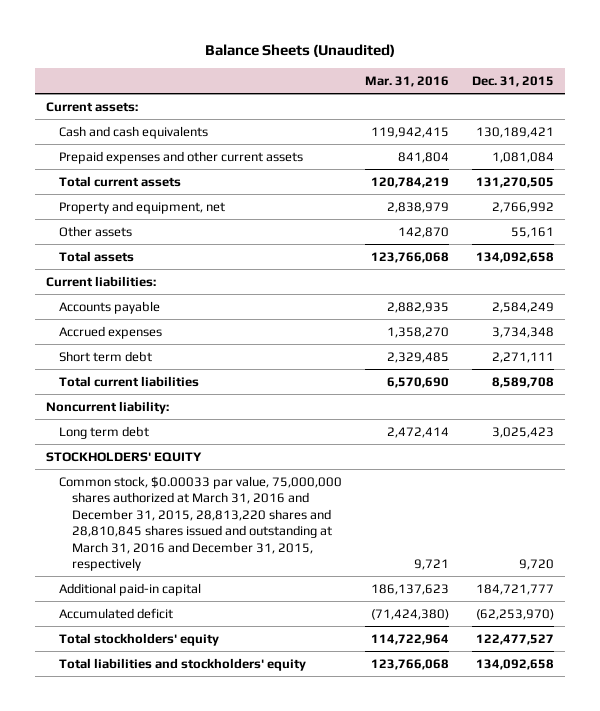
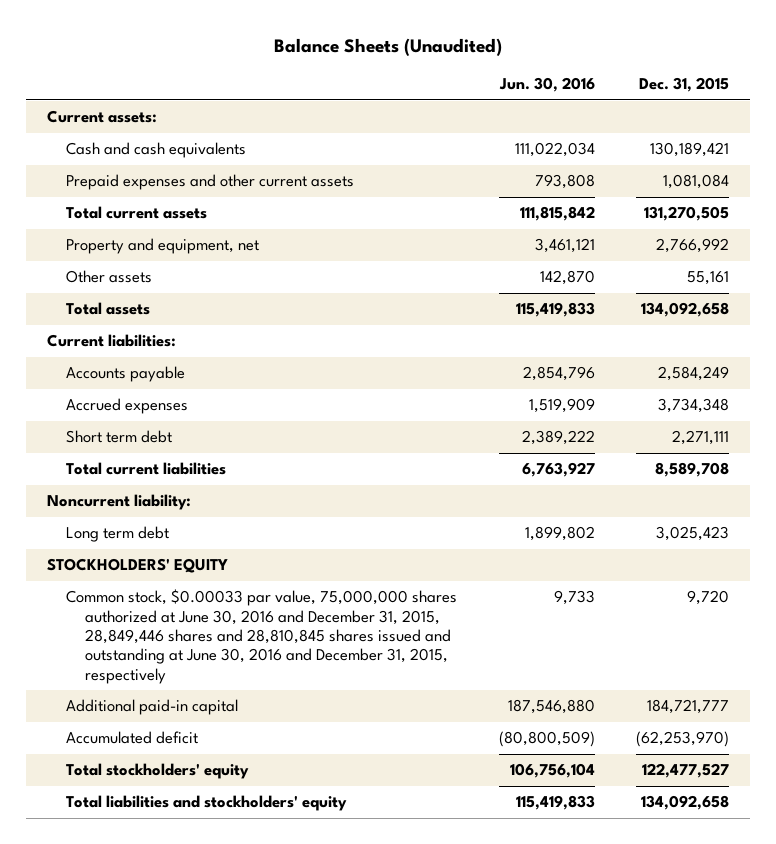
- | Mar. 31, 2016 | Dec. 31, 2015
+ | Jun. 30, 2016 | Dec. 31, 2015
- Common stock, $0.00033 par value, 75,000,000 shares authorized at March 31, 2016 and December 31, 2015, 28,813,220 shares and 28,810,845 shares issued and outstanding at March 31, 2016 and December 31, 2015, respectively | 9,721 | 9,720
+ Common stock, $0.00033 par value, 75,000,000 shares authorized at June 30, 2016 and December 31, 2015, 28,849,446 shares and 28,810,845 shares issued and outstanding at June 30, 2016 and December 31, 2015, respectively | 9,733 | 9,720

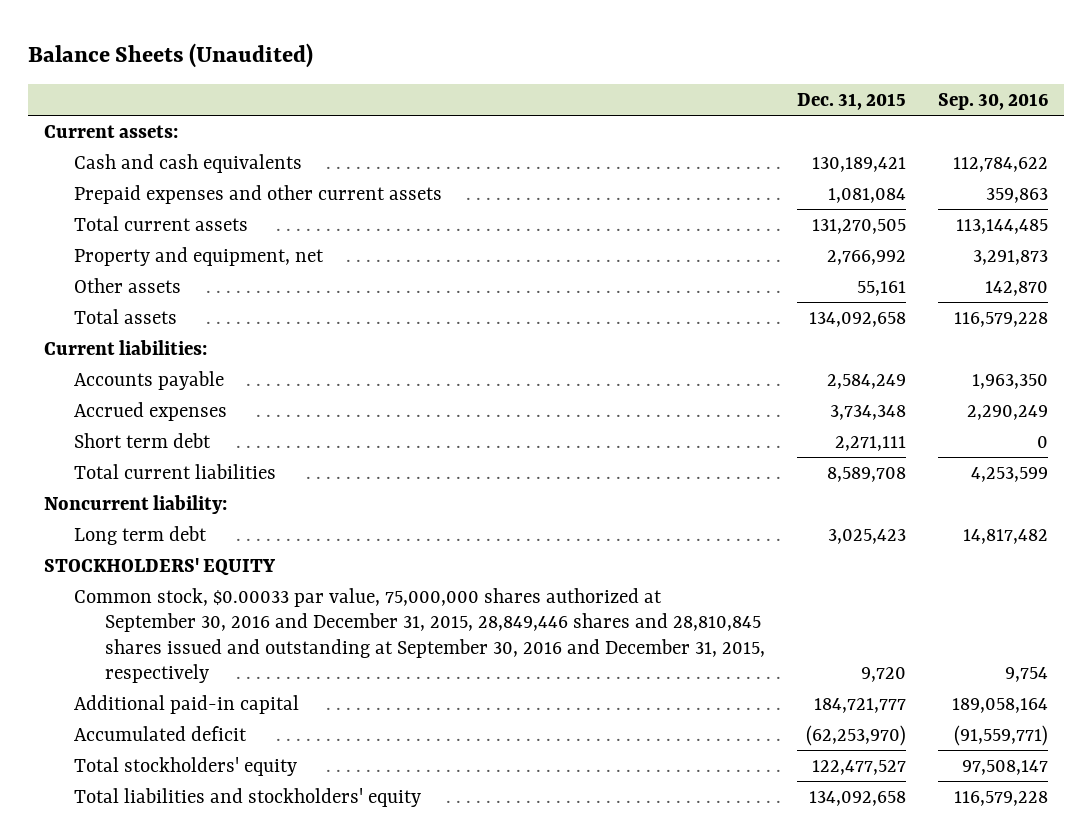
- | Jun. 30, 2016 | Dec. 31, 2015
+ | Dec. 31, 2015 | Sep. 30, 2016
- Common stock, $0.00033 par value, 75,000,000 shares authorized at June 30, 2016 and December 31, 2015, 28,849,446 shares and 28,810,845 shares issued and outstanding at June 30, 2016 and December 31, 2015, respectively | 9,733 | 9,720
+ Common stock, $0.00033 par value, 75,000,000 shares authorized at September 30, 2016 and December 31, 2015, 28,849,446 shares and 28,810,845 shares issued and outstanding at September 30, 2016 and December 31, 2015, respectively | 9,720 | 9,754

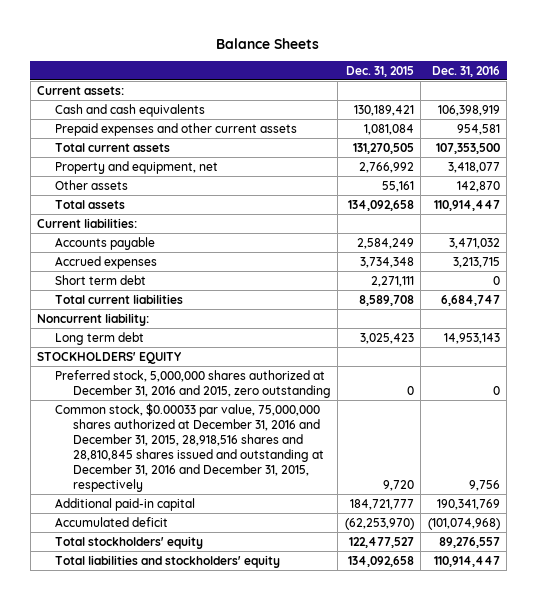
- Balance Sheets (Unaudited)
+ Balance Sheets
- | Dec. 31, 2015 | Sep. 30, 2016
+ | Dec. 31, 2015 | Dec. 31, 2016
- Common stock, $0.00033 par value, 75,000,000 shares authorized at September 30, 2016 and December 31, 2015, 28,849,446 shares and 28,810,845 shares issued and outstanding at September 30, 2016 and December 31, 2015, respectively | 9,720 | 9,754
+ Preferred stock, 5,000,000 shares authorized at December 31, 2016 and 2015, zero outstanding | 0 | 0
+ Common stock, $0.00033 par value, 75,000,000 shares authorized at December 31, 2016 and December 31, 2015, 28,918,516 shares and 28,810,845 shares issued and outstanding at December 31, 2016 and December 31, 2015, respectively | 9,720 | 9,756

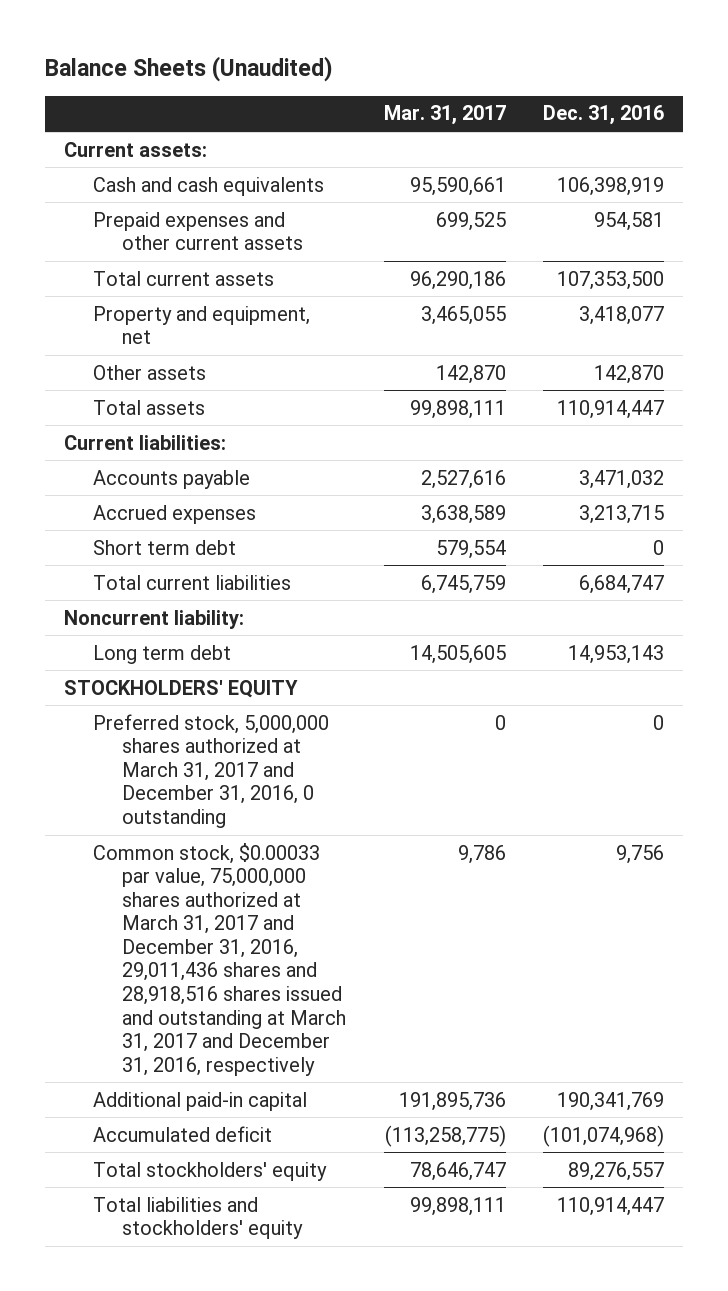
- Balance Sheets
+ Balance Sheets (Unaudited)
- | Dec. 31, 2015 | Dec. 31, 2016
+ | Mar. 31, 2017 | Dec. 31, 2016
- Preferred stock, 5,000,000 shares authorized at December 31, 2016 and 2015, zero outstanding | 0 | 0
- Common stock, $0.00033 par value, 75,000,000 shares authorized at December 31, 2016 and December 31, 2015, 28,918,516 shares and 28,810,845 shares issued and outstanding at December 31, 2016 and December 31, 2015, respectively | 9,720 | 9,756
+ Preferred stock, 5,000,000 shares authorized at March 31, 2017 and December 31, 2016, 0 outstanding | 0 | 0
+ Common stock, $0.00033 par value, 75,000,000 shares authorized at March 31, 2017 and December 31, 2016, 29,011,436 shares and 28,918,516 shares issued and outstanding at March 31, 2017 and December 31, 2016, respectively | 9,786 | 9,756

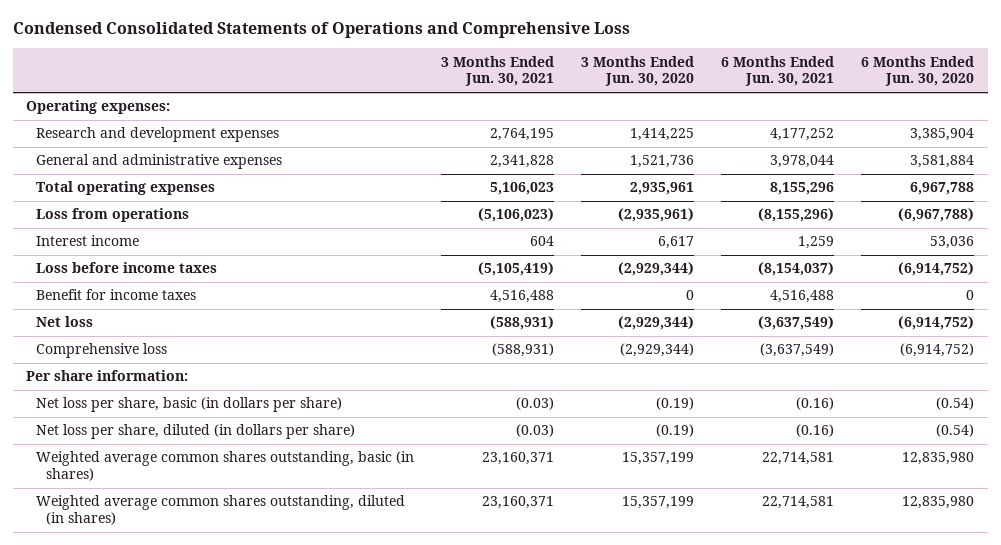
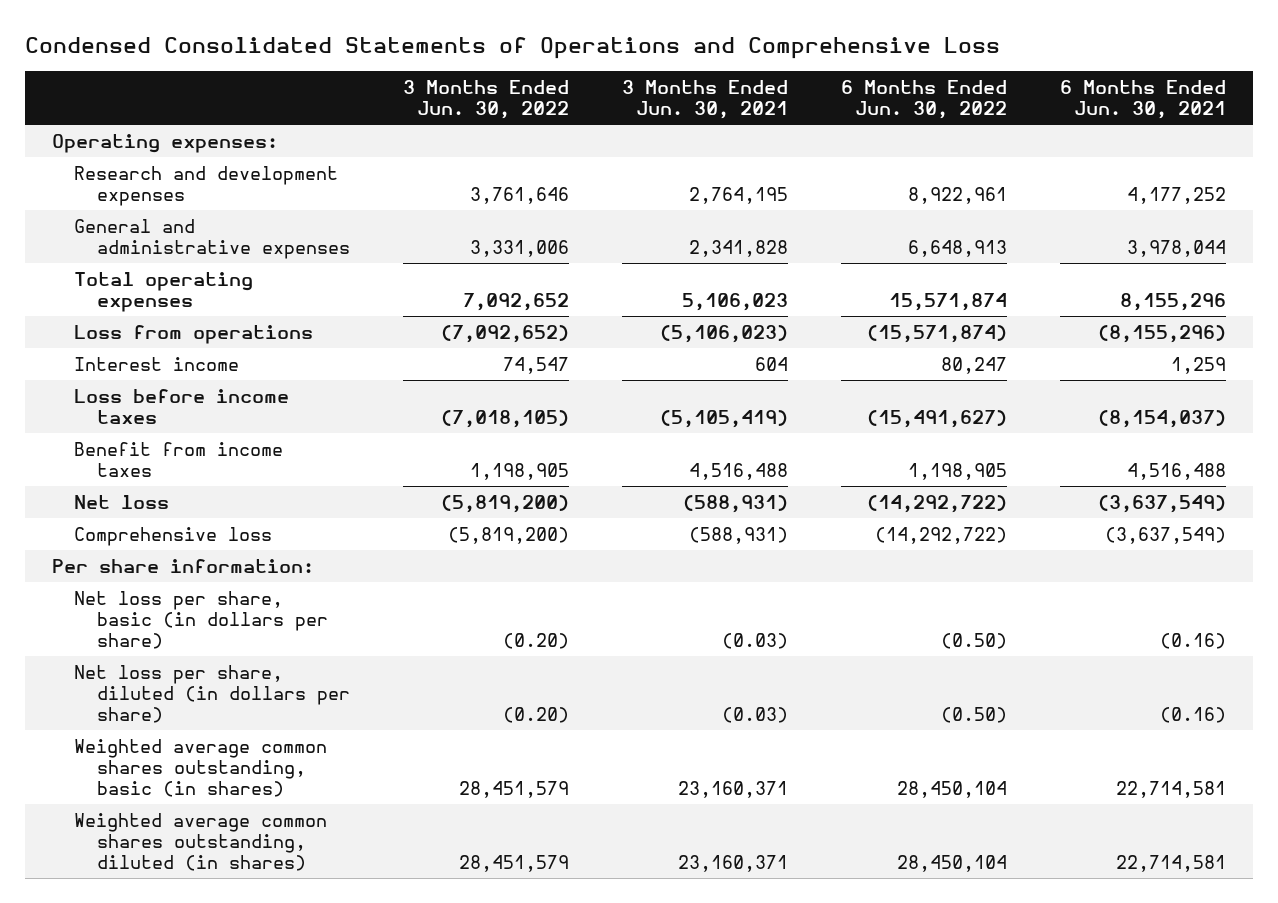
- | 3 Months Ended Jun. 30, 2021 | 3 Months Ended Jun. 30, 2020 | 6 Months Ended Jun. 30, 2021 | 6 Months Ended Jun. 30, 2020
+ | 3 Months Ended Jun. 30, 2022 | 3 Months Ended Jun. 30, 2021 | 6 Months Ended Jun. 30, 2022 | 6 Months Ended Jun. 30, 2021
- Benefit for income taxes | 4,516,488 | 0 | 4,516,488 | 0
+ Benefit from income taxes | 1,198,905 | 4,516,488 | 1,198,905 | 4,516,488

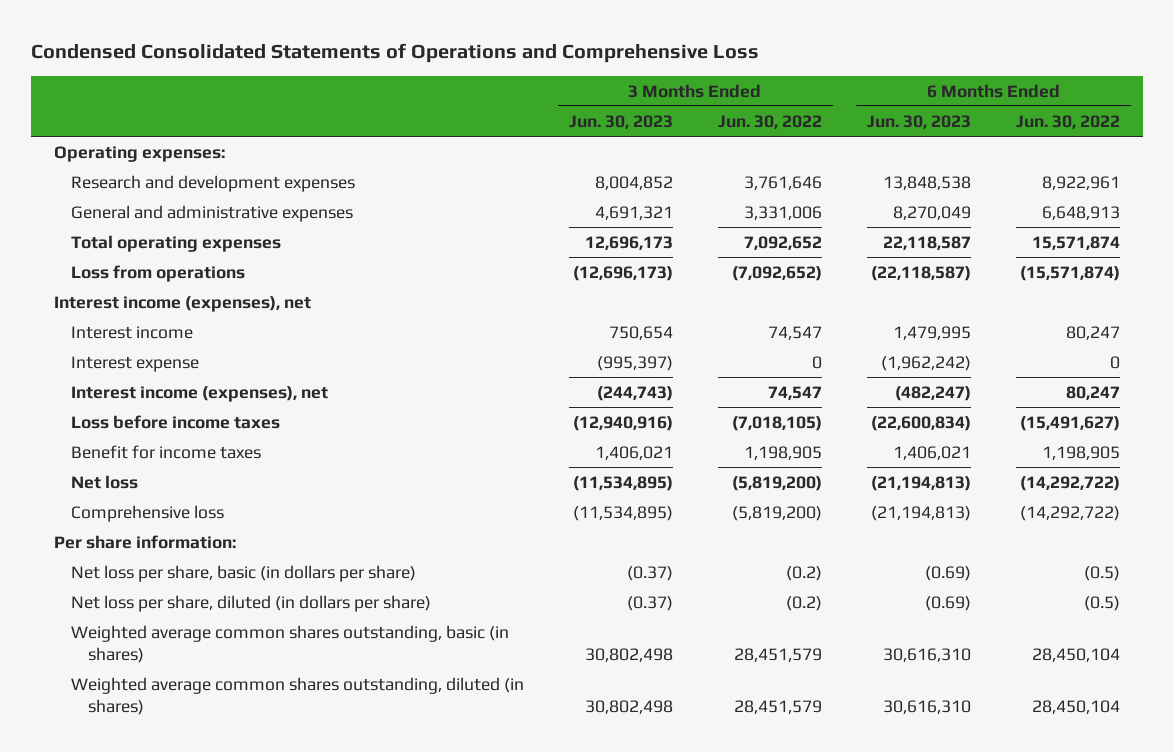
- | 3 Months Ended Jun. 30, 2022 | 3 Months Ended Jun. 30, 2021 | 6 Months Ended Jun. 30, 2022 | 6 Months Ended Jun. 30, 2021
+ | 3 Months Ended Jun. 30, 2023 | 3 Months Ended Jun. 30, 2022 | 6 Months Ended Jun. 30, 2023 | 6 Months Ended Jun. 30, 2022
+ Interest income (expenses), net
+ Interest expense | (995,397) | 0 | (1,962,242) | 0
+ Interest income (expenses), net | (244,743) | 74,547 | (482,247) | 80,247
- Benefit from income taxes | 1,198,905 | 4,516,488 | 1,198,905 | 4,516,488
+ Benefit for income taxes | 1,406,021 | 1,198,905 | 1,406,021 | 1,198,905
- Net loss per share, basic (in dollars per share) | (0.20) | (0.03) | (0.50) | (0.16)
- Net loss per share, diluted (in dollars per share) | (0.20) | (0.03) | (0.50) | (0.16)
+ Net loss per share, basic (in dollars per share) | (0.37) | (0.2) | (0.69) | (0.5)
+ Net loss per share, diluted (in dollars per share) | (0.37) | (0.2) | (0.69) | (0.5)

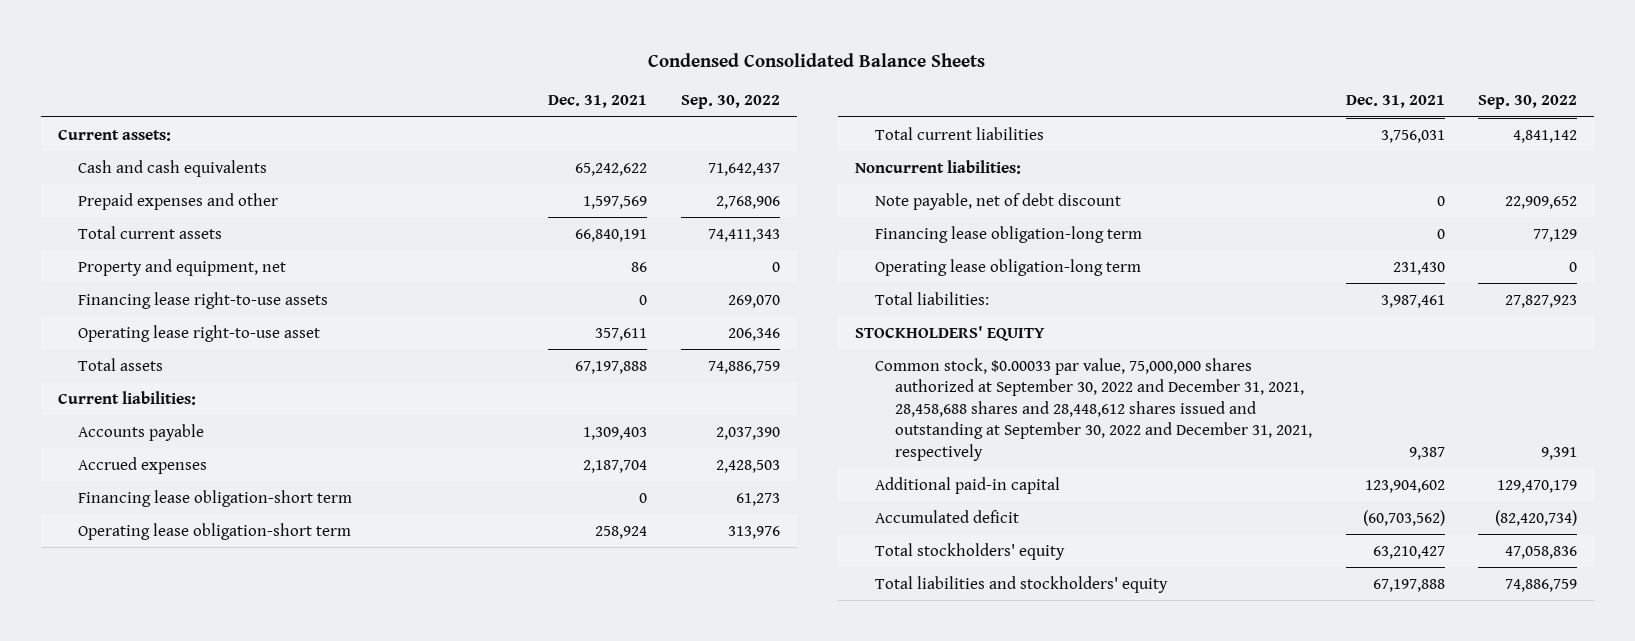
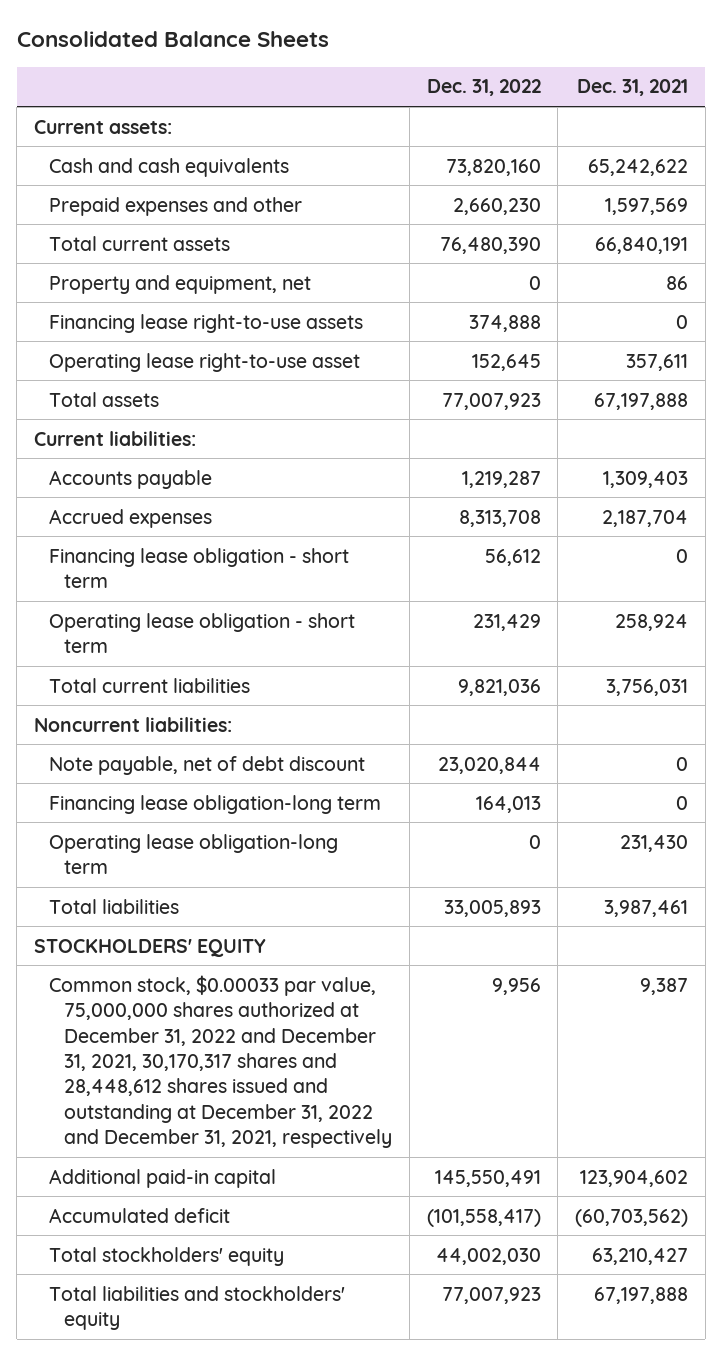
- Condensed Consolidated Balance Sheets
+ Consolidated Balance Sheets
- | Dec. 31, 2021 | Sep. 30, 2022
+ | Dec. 31, 2022 | Dec. 31, 2021
- Financing lease obligation-short term | 0 | 61,273
- Operating lease obligation-short term | 258,924 | 313,976
+ Financing lease obligation - short term | 56,612 | 0
+ Operating lease obligation - short term | 231,429 | 258,924
- Total liabilities: | 3,987,461 | 27,827,923
+ Total liabilities | 33,005,893 | 3,987,461
- Common stock, $0.00033 par value, 75,000,000 shares authorized at September 30, 2022 and December 31, 2021, 28,458,688 shares and 28,448,612 shares issued and outstanding at September 30, 2022 and December 31, 2021, respectively | 9,387 | 9,391
+ Common stock, $0.00033 par value, 75,000,000 shares authorized at December 31, 2022 and December 31, 2021, 30,170,317 shares and 28,448,612 shares issued and outstanding at December 31, 2022 and December 31, 2021, respectively | 9,956 | 9,387

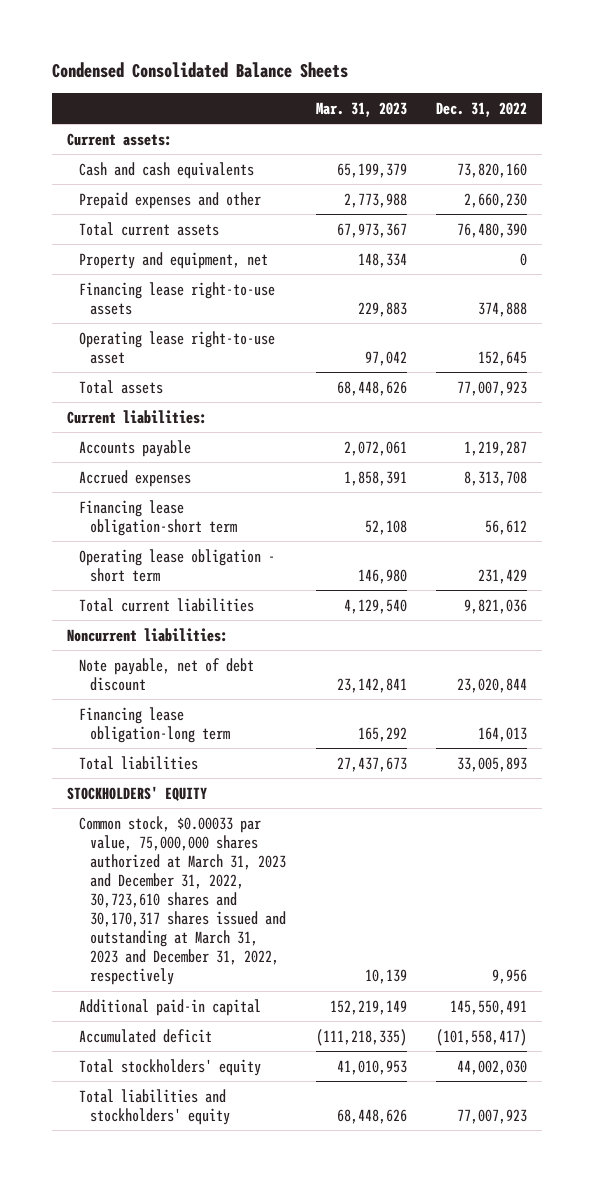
- Consolidated Balance Sheets
+ Condensed Consolidated Balance Sheets
- | Dec. 31, 2022 | Dec. 31, 2021
+ | Mar. 31, 2023 | Dec. 31, 2022
- Financing lease obligation - short term | 56,612 | 0
+ Financing lease obligation-short term | 52,108 | 56,612
- Operating lease obligation-long term | 0 | 231,430
- Common stock, $0.00033 par value, 75,000,000 shares authorized at December 31, 2022 and December 31, 2021, 30,170,317 shares and 28,448,612 shares issued and outstanding at December 31, 2022 and December 31, 2021, respectively | 9,956 | 9,387
+ Common stock, $0.00033 par value, 75,000,000 shares authorized at March 31, 2023 and December 31, 2022, 30,723,610 shares and 30,170,317 shares issued and outstanding at March 31, 2023 and December 31, 2022, respectively | 10,139 | 9,956

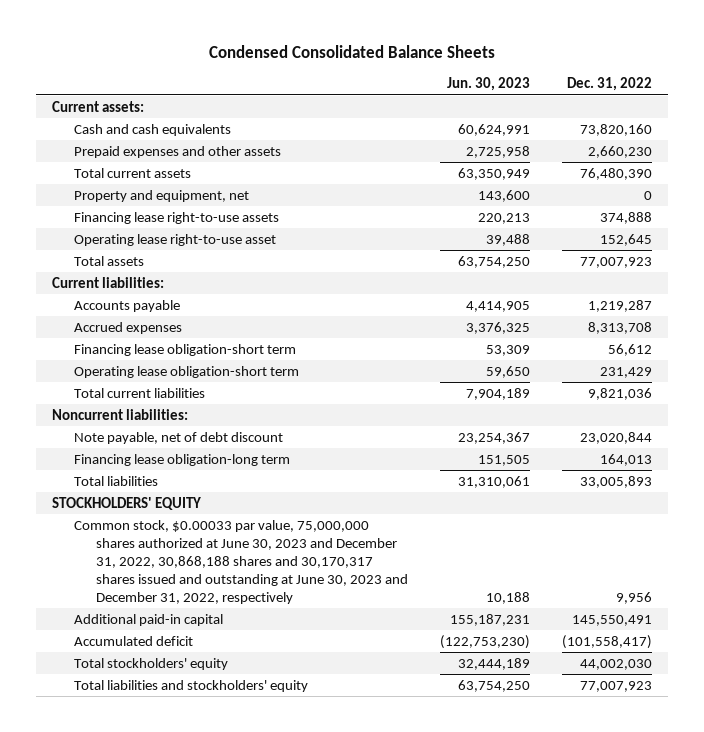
- | Mar. 31, 2023 | Dec. 31, 2022
+ | Jun. 30, 2023 | Dec. 31, 2022
- Prepaid expenses and other | 2,773,988 | 2,660,230
+ Prepaid expenses and other assets | 2,725,958 | 2,660,230
- Operating lease obligation - short term | 146,980 | 231,429
+ Operating lease obligation-short term | 59,650 | 231,429
- Common stock, $0.00033 par value, 75,000,000 shares authorized at March 31, 2023 and December 31, 2022, 30,723,610 shares and 30,170,317 shares issued and outstanding at March 31, 2023 and December 31, 2022, respectively | 10,139 | 9,956
+ Common stock, $0.00033 par value, 75,000,000 shares authorized at June 30, 2023 and December 31, 2022, 30,868,188 shares and 30,170,317 shares issued and outstanding at June 30, 2023 and December 31, 2022, respectively | 10,188 | 9,956

